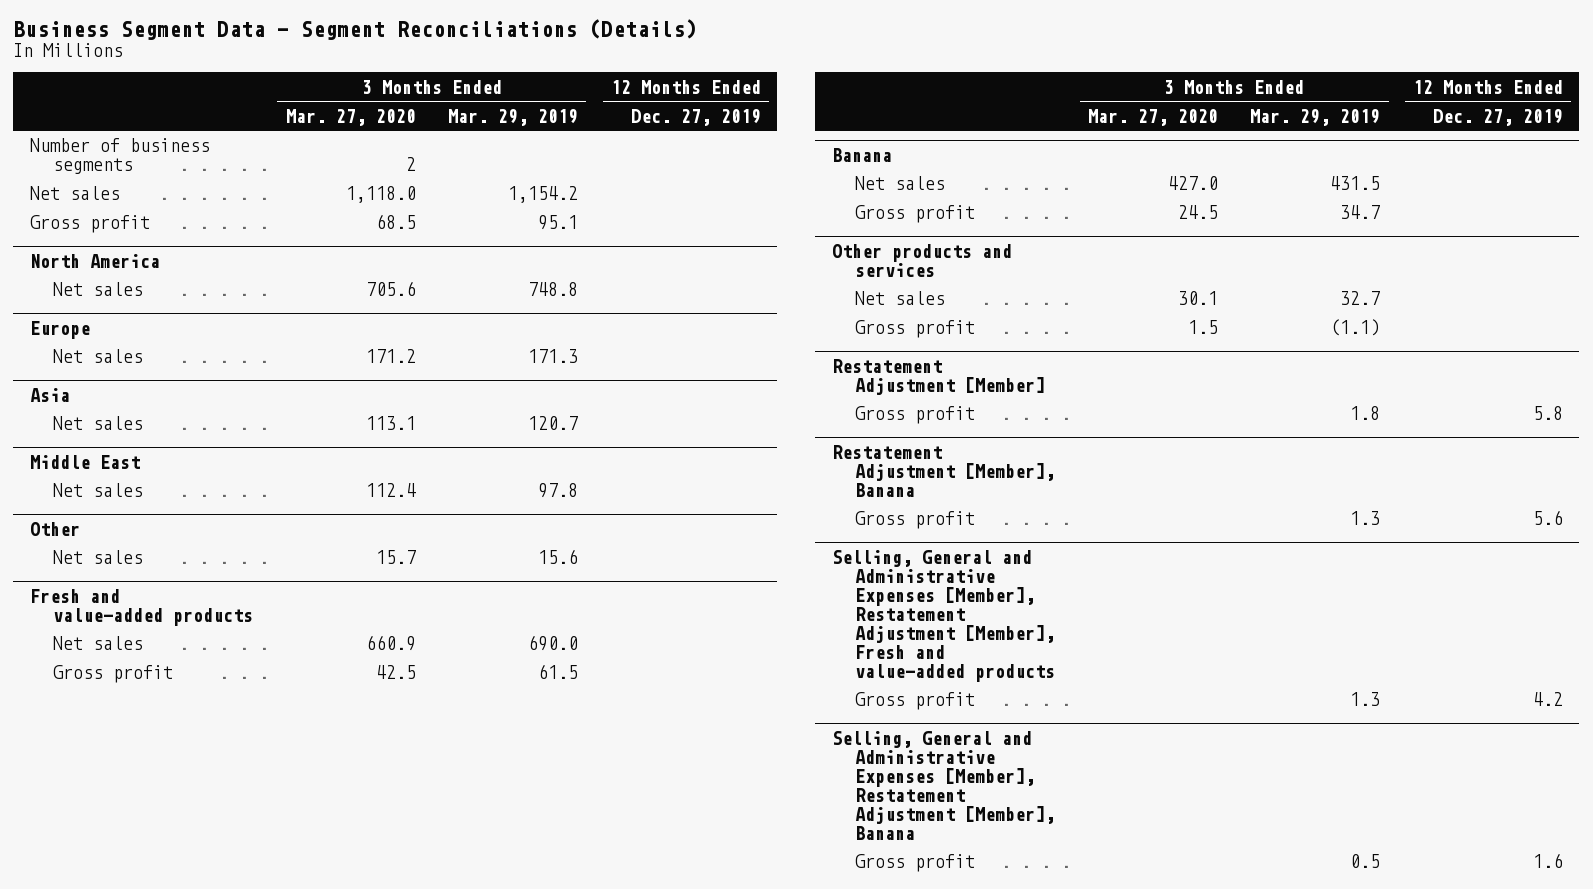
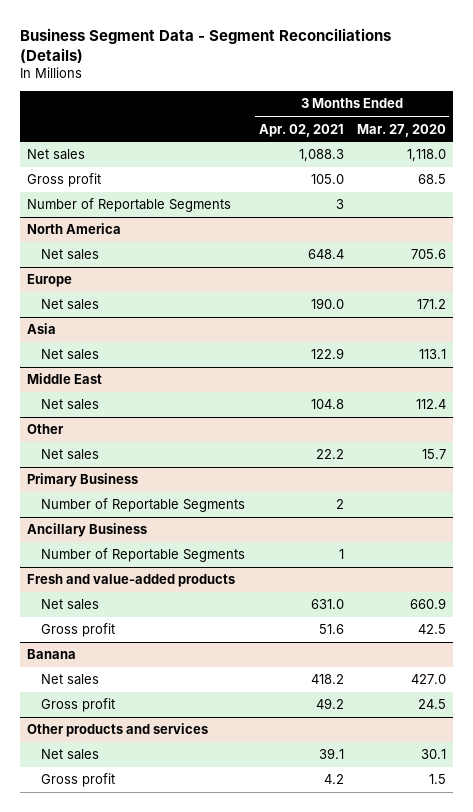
- | 3 Months Ended Mar. 27, 2020 | 3 Months Ended Mar. 29, 2019 | 12 Months Ended Dec. 27, 2019
+ | 3 Months Ended Apr. 02, 2021 | 3 Months Ended Mar. 27, 2020
- Number of business segments | 2 | |
+ Number of Reportable Segments | 3 |
+ Primary Business
+ Number of Reportable Segments | 2 |
+ Ancillary Business
+ Number of Reportable Segments | 1 |
- Restatement Adjustment [Member]
- Gross profit | | 1.8 | 5.8
- Restatement Adjustment [Member], Banana
- Gross profit | | 1.3 | 5.6
- Selling, General and Administrative Expenses [Member], Restatement Adjustment [Member], Fresh and value-added products
- Gross profit | | 1.3 | 4.2
- Selling, General and Administrative Expenses [Member], Restatement Adjustment [Member], Banana
- Gross profit | | 0.5 | 1.6

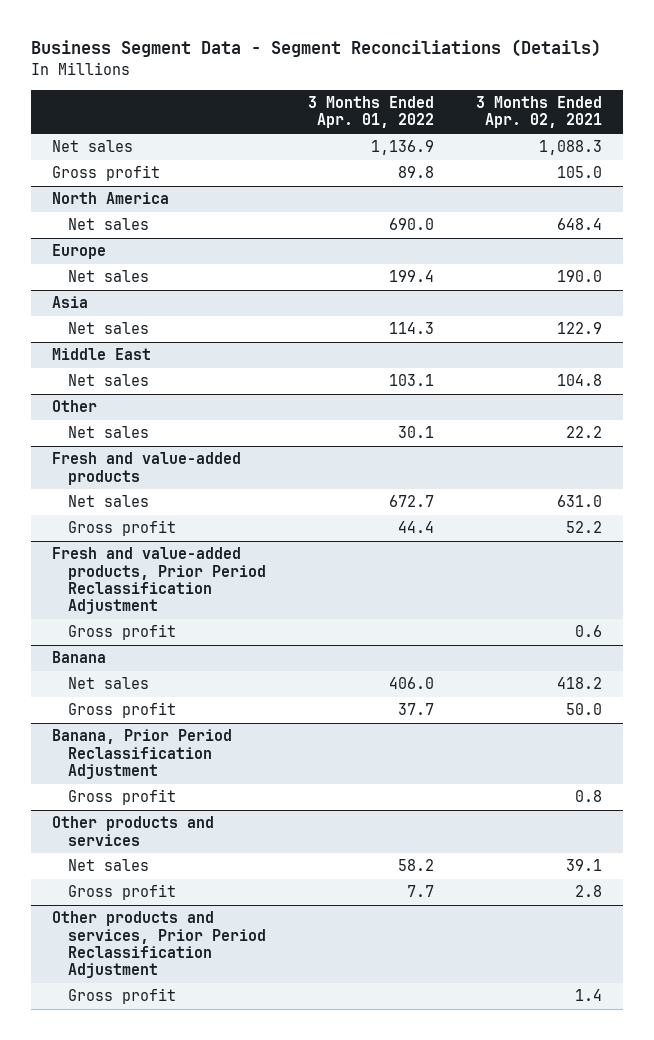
- | 3 Months Ended Apr. 02, 2021 | 3 Months Ended Mar. 27, 2020
+ | 3 Months Ended Apr. 01, 2022 | 3 Months Ended Apr. 02, 2021
- Number of Reportable Segments | 3 |
- Primary Business
- Number of Reportable Segments | 2 |
- Ancillary Business
- Number of Reportable Segments | 1 |
@ Fresh and value-added products
- Gross profit | 51.6 | 42.5
+ Gross profit | 44.4 | 52.2
+ Fresh and value-added products, Prior Period Reclassification Adjustment
+ Gross profit | | 0.6
@ Banana
- Gross profit | 49.2 | 24.5
+ Gross profit | 37.7 | 50.0
+ Banana, Prior Period Reclassification Adjustment
+ Gross profit | | 0.8
@ Other products and services
- Gross profit | 4.2 | 1.5
+ Gross profit | 7.7 | 2.8
+ Other products and services, Prior Period Reclassification Adjustment
+ Gross profit | | 1.4

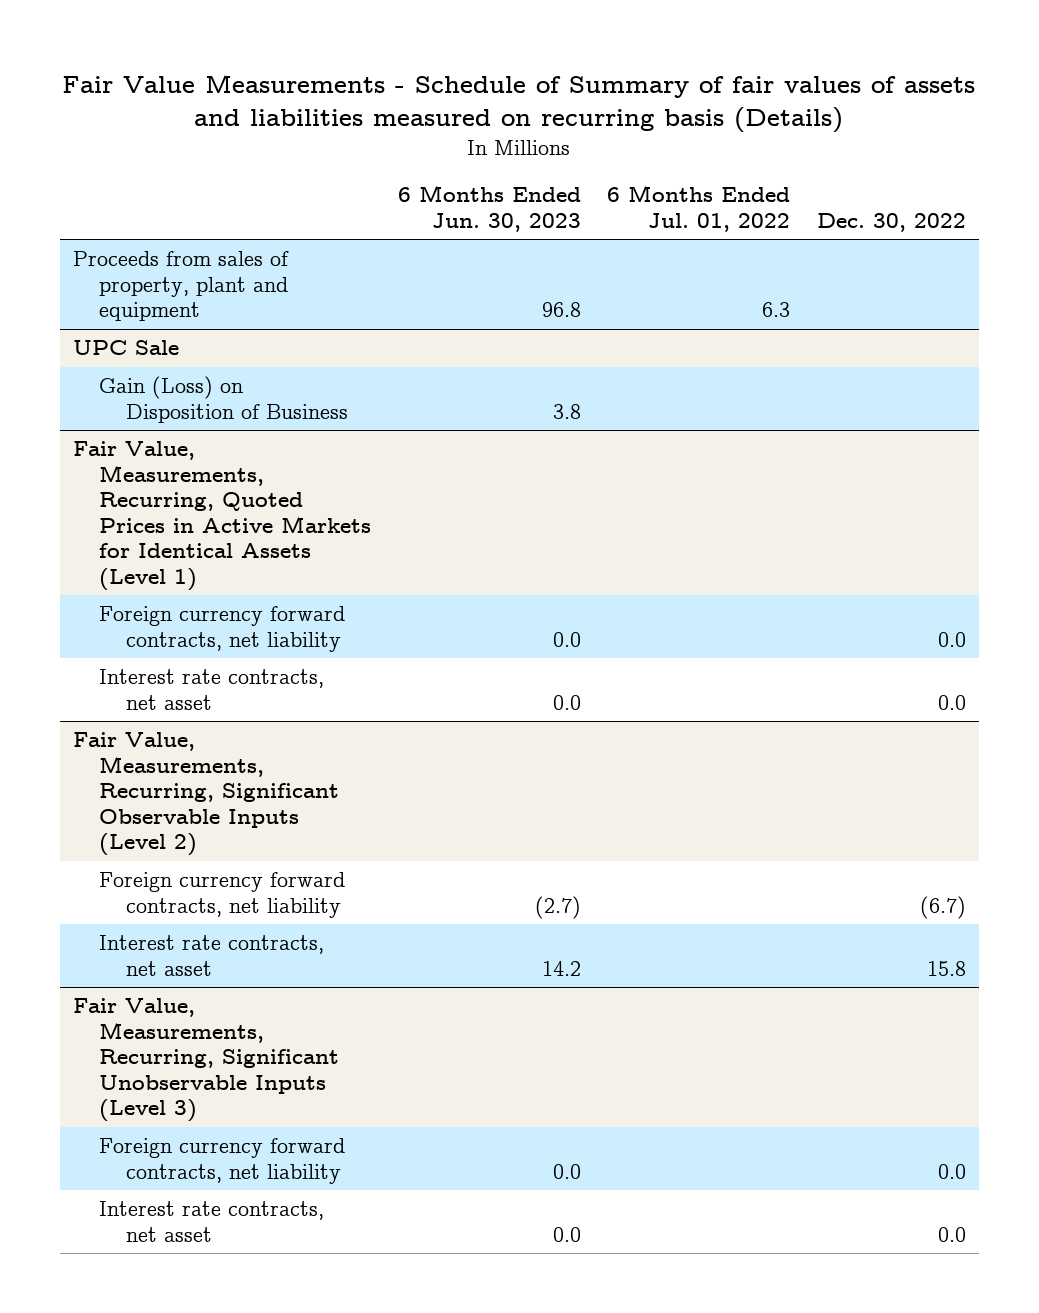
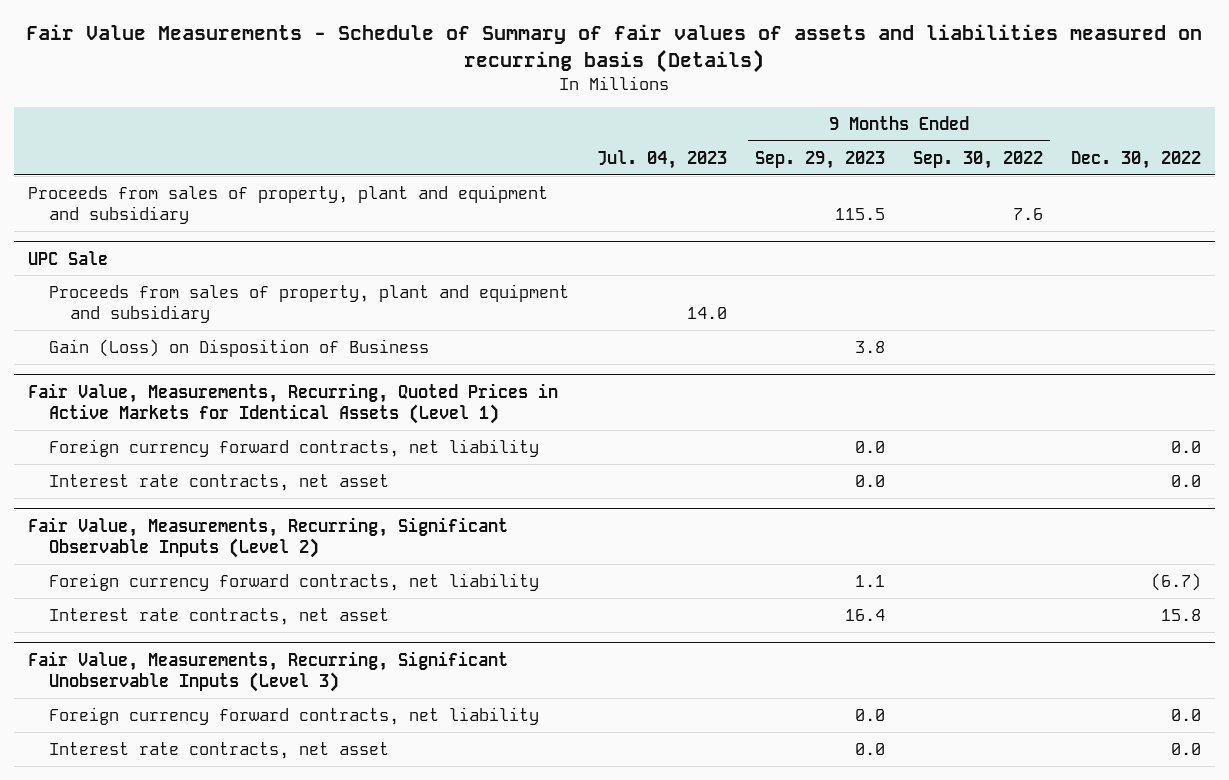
- | 6 Months Ended Jun. 30, 2023 | 6 Months Ended Jul. 01, 2022 | Dec. 30, 2022
+ | Jul. 04, 2023 | 9 Months Ended Sep. 29, 2023 | 9 Months Ended Sep. 30, 2022 | Dec. 30, 2022
- Proceeds from sales of property, plant and equipment | 96.8 | 6.3 |
+ Proceeds from sales of property, plant and equipment and subsidiary | | 115.5 | 7.6 |
@ UPC Sale
+ Proceeds from sales of property, plant and equipment and subsidiary | 14.0 | | |

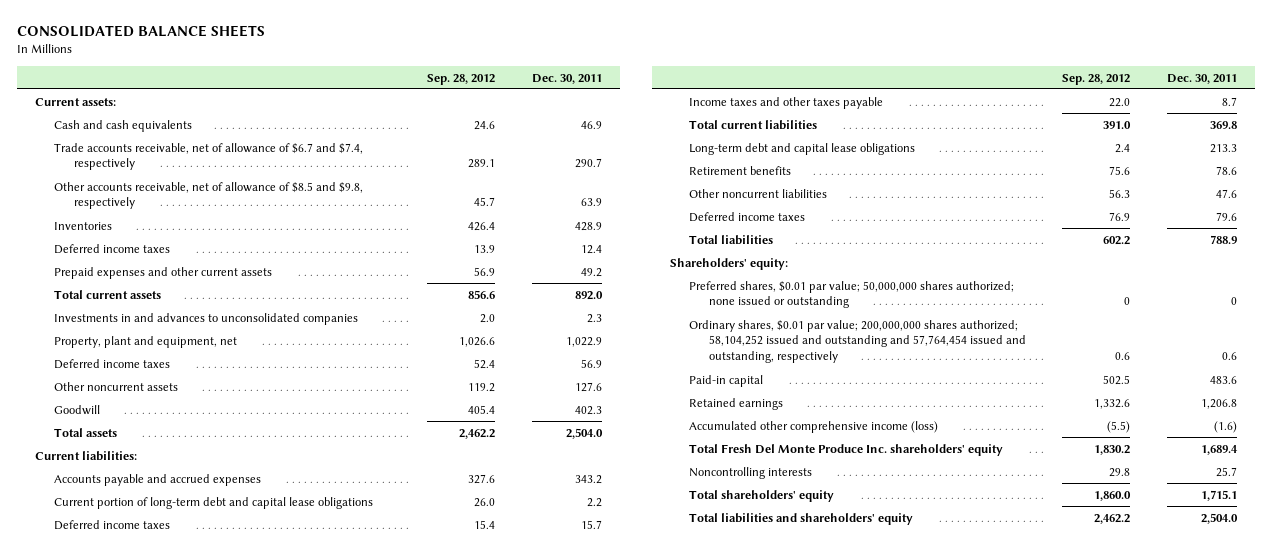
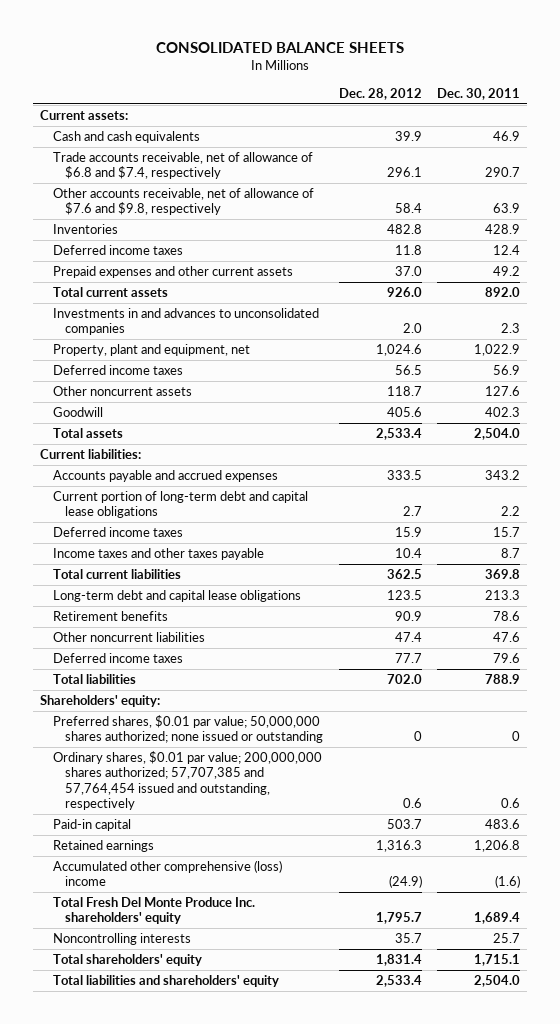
- | Sep. 28, 2012 | Dec. 30, 2011
+ | Dec. 28, 2012 | Dec. 30, 2011
- Trade accounts receivable, net of allowance of $6.7 and $7.4, respectively | 289.1 | 290.7
- Other accounts receivable, net of allowance of $8.5 and $9.8, respectively | 45.7 | 63.9
+ Trade accounts receivable, net of allowance of $6.8 and $7.4, respectively | 296.1 | 290.7
+ Other accounts receivable, net of allowance of $7.6 and $9.8, respectively | 58.4 | 63.9
- Ordinary shares, $0.01 par value; 200,000,000 shares authorized; 58,104,252 issued and outstanding and 57,764,454 issued and outstanding, respectively | 0.6 | 0.6
+ Ordinary shares, $0.01 par value; 200,000,000 shares authorized; 57,707,385 and 57,764,454 issued and outstanding, respectively | 0.6 | 0.6
- Accumulated other comprehensive income (loss) | (5.5) | (1.6)
+ Accumulated other comprehensive (loss) income | (24.9) | (1.6)

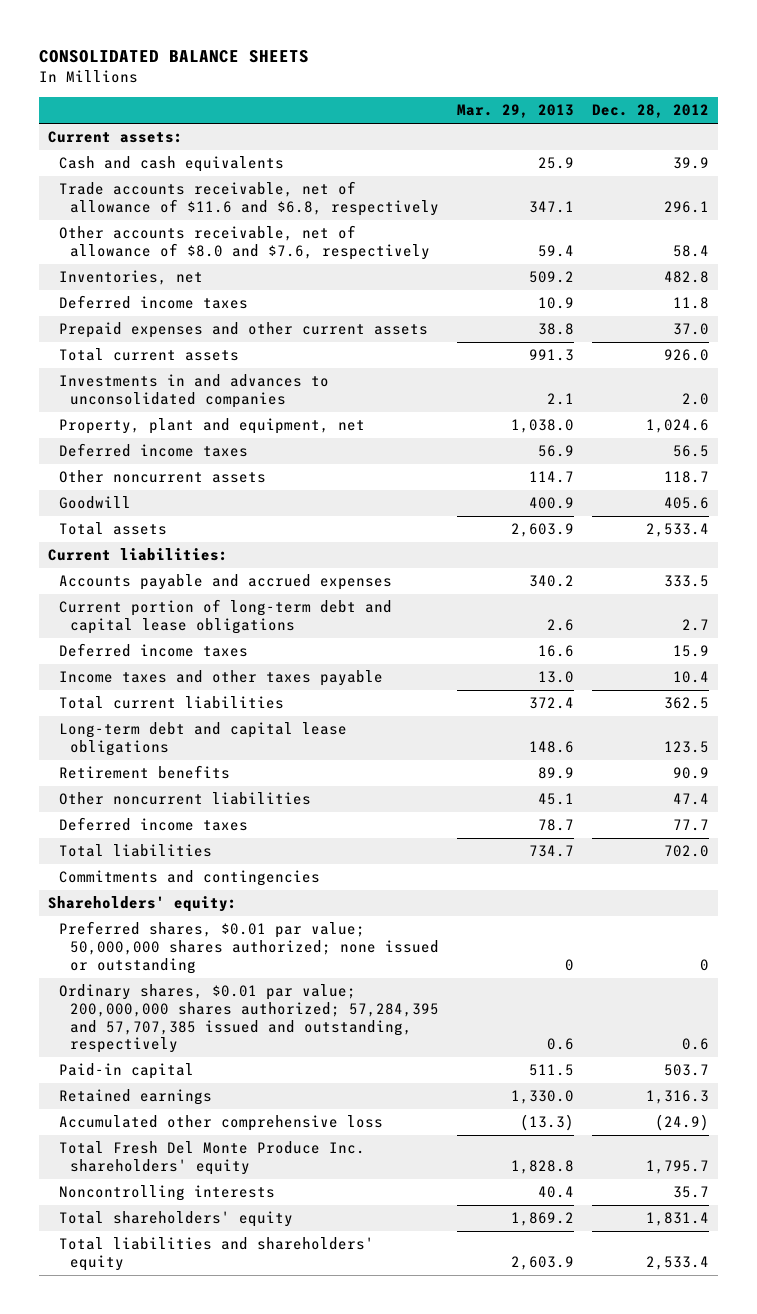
- | Dec. 28, 2012 | Dec. 30, 2011
+ | Mar. 29, 2013 | Dec. 28, 2012
- Trade accounts receivable, net of allowance of $6.8 and $7.4, respectively | 296.1 | 290.7
- Other accounts receivable, net of allowance of $7.6 and $9.8, respectively | 58.4 | 63.9
- Inventories | 482.8 | 428.9
+ Trade accounts receivable, net of allowance of $11.6 and $6.8, respectively | 347.1 | 296.1
+ Other accounts receivable, net of allowance of $8.0 and $7.6, respectively | 59.4 | 58.4
+ Inventories, net | 509.2 | 482.8
+ Commitments and contingencies
- Ordinary shares, $0.01 par value; 200,000,000 shares authorized; 57,707,385 and 57,764,454 issued and outstanding, respectively | 0.6 | 0.6
+ Ordinary shares, $0.01 par value; 200,000,000 shares authorized; 57,284,395 and 57,707,385 issued and outstanding, respectively | 0.6 | 0.6
- Accumulated other comprehensive (loss) income | (24.9) | (1.6)
+ Accumulated other comprehensive loss | (13.3) | (24.9)

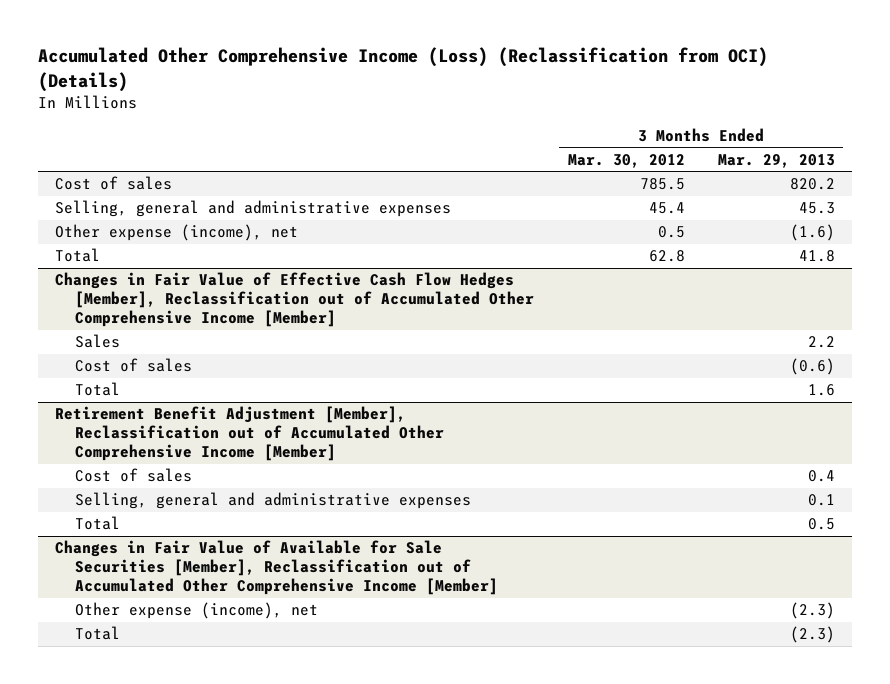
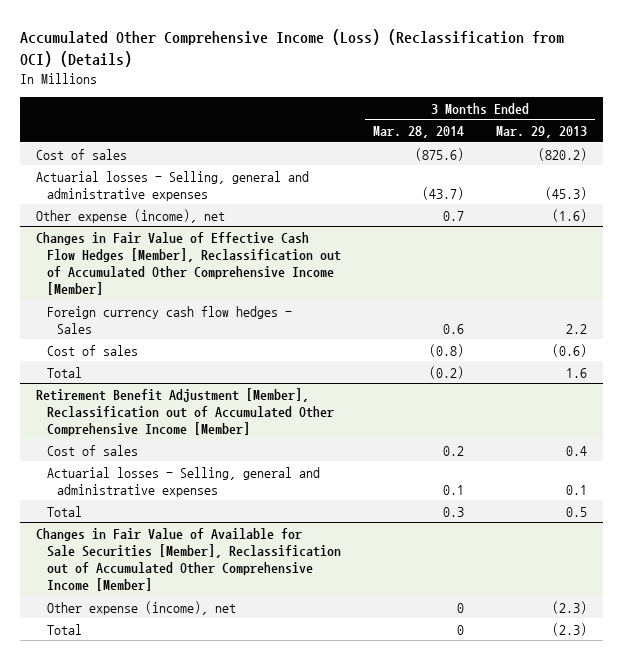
- | 3 Months Ended Mar. 30, 2012 | 3 Months Ended Mar. 29, 2013
+ | 3 Months Ended Mar. 28, 2014 | 3 Months Ended Mar. 29, 2013
- Cost of sales | 785.5 | 820.2
- Selling, general and administrative expenses | 45.4 | 45.3
+ Cost of sales | (875.6) | (820.2)
+ Actuarial losses - Selling, general and administrative expenses | (43.7) | (45.3)
- Total | 62.8 | 41.8
@ Changes in Fair Value of Effective Cash Flow Hedges [Member], Reclassification out of Accumulated Other Comprehensive Income [Member]
- Sales | | 2.2
+ Foreign currency cash flow hedges - Sales | 0.6 | 2.2
@ Retirement Benefit Adjustment [Member], Reclassification out of Accumulated Other Comprehensive Income [Member]
- Selling, general and administrative expenses | | 0.1
+ Actuarial losses - Selling, general and administrative expenses | 0.1 | 0.1

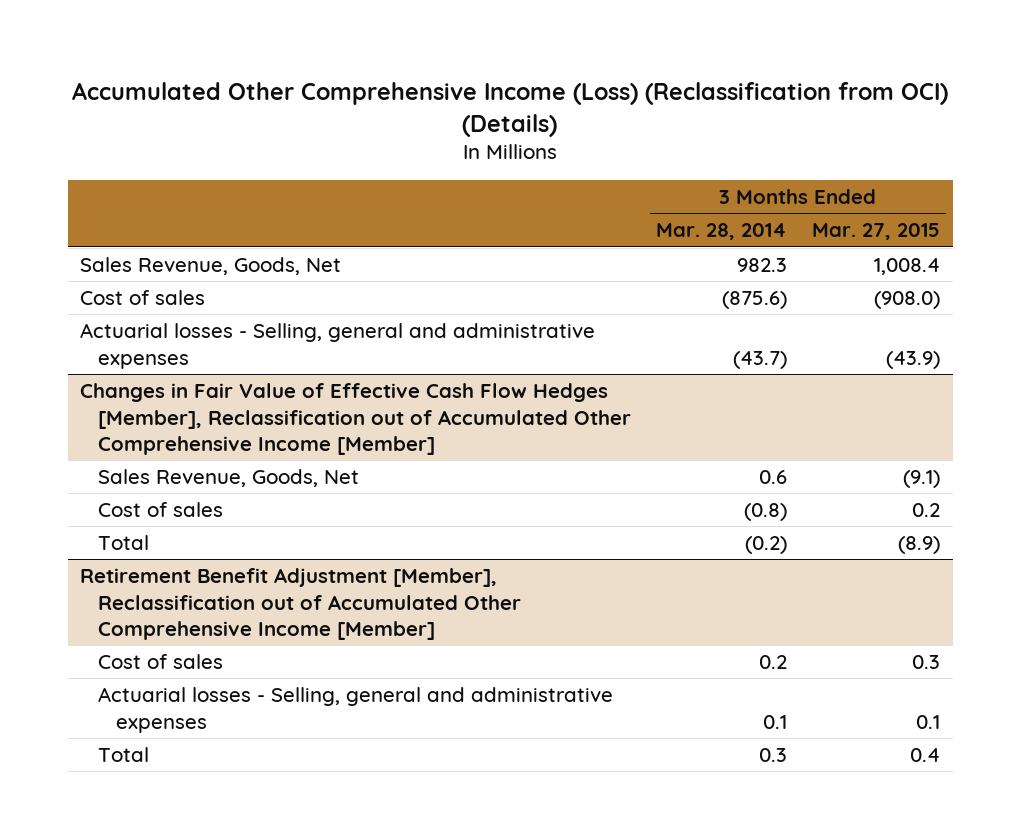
- | 3 Months Ended Mar. 28, 2014 | 3 Months Ended Mar. 29, 2013
+ | 3 Months Ended Mar. 28, 2014 | 3 Months Ended Mar. 27, 2015
+ Sales Revenue, Goods, Net | 982.3 | 1,008.4
- Other expense (income), net | 0.7 | (1.6)
@ Changes in Fair Value of Effective Cash Flow Hedges [Member], Reclassification out of Accumulated Other Comprehensive Income [Member]
- Foreign currency cash flow hedges - Sales | 0.6 | 2.2
+ Sales Revenue, Goods, Net | 0.6 | (9.1)
- Changes in Fair Value of Available for Sale Securities [Member], Reclassification out of Accumulated Other Comprehensive Income [Member]
- Other expense (income), net | 0 | (2.3)
- Total | 0 | (2.3)

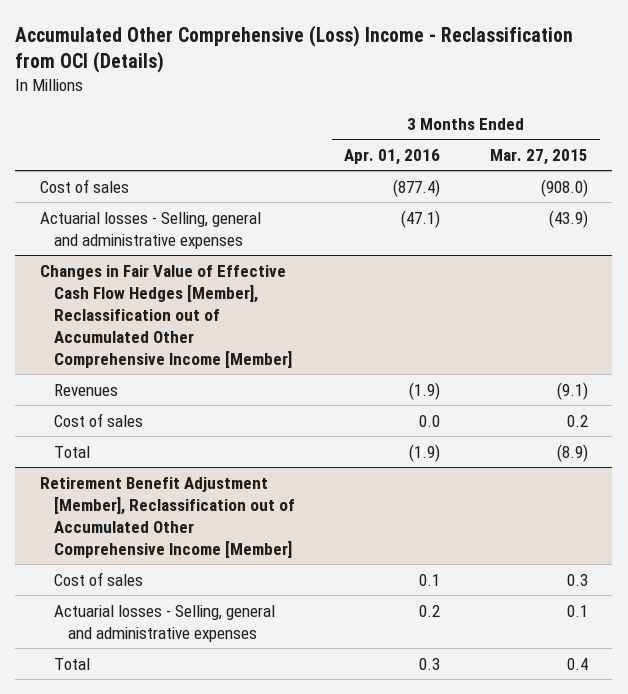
- Accumulated Other Comprehensive Income (Loss) (Reclassification from OCI) (Details)
+ Accumulated Other Comprehensive (Loss) Income - Reclassification from OCI (Details)
- | 3 Months Ended Mar. 28, 2014 | 3 Months Ended Mar. 27, 2015
+ | 3 Months Ended Apr. 01, 2016 | 3 Months Ended Mar. 27, 2015
- Sales Revenue, Goods, Net | 982.3 | 1,008.4
@ Changes in Fair Value of Effective Cash Flow Hedges [Member], Reclassification out of Accumulated Other Comprehensive Income [Member]
- Sales Revenue, Goods, Net | 0.6 | (9.1)
+ Revenues | (1.9) | (9.1)

